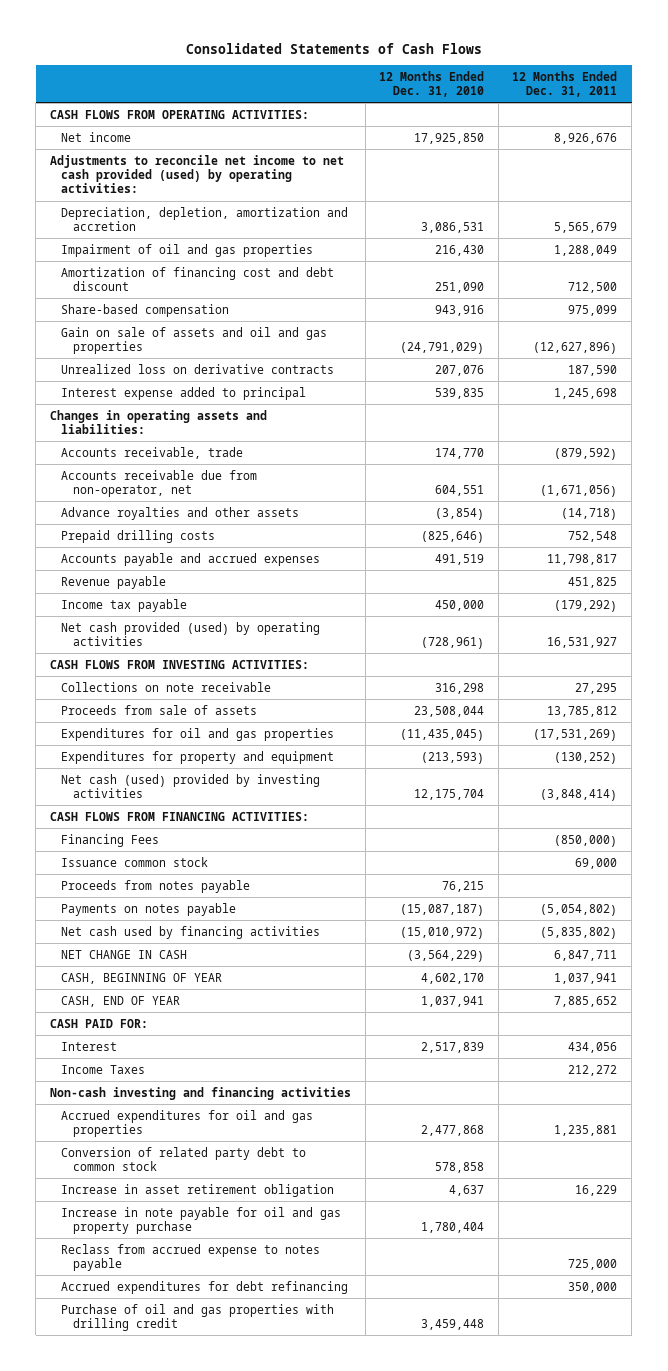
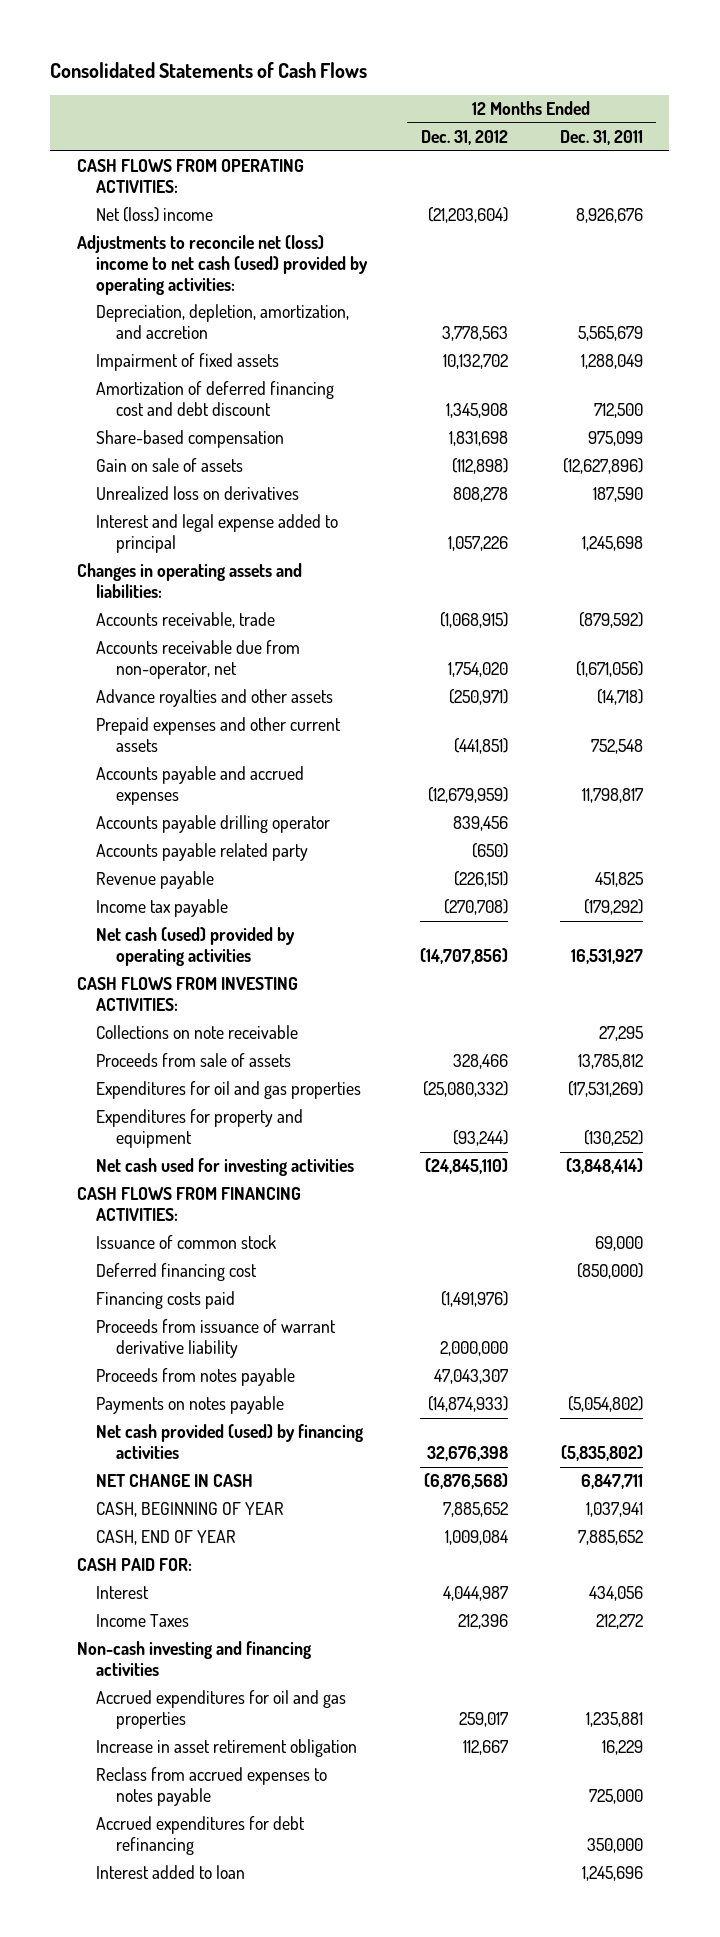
- | 12 Months Ended Dec. 31, 2010 | 12 Months Ended Dec. 31, 2011
+ | 12 Months Ended Dec. 31, 2012 | 12 Months Ended Dec. 31, 2011
- Net income | 17,925,850 | 8,926,676
- Adjustments to reconcile net income to net cash provided (used) by operating activities:
- Depreciation, depletion, amortization and accretion | 3,086,531 | 5,565,679
- Impairment of oil and gas properties | 216,430 | 1,288,049
- Amortization of financing cost and debt discount | 251,090 | 712,500
+ Net (loss) income | (21,203,604) | 8,926,676
+ Adjustments to reconcile net (loss) income to net cash (used) provided by operating activities:
+ Depreciation, depletion, amortization, and accretion | 3,778,563 | 5,565,679
+ Impairment of fixed assets | 10,132,702 | 1,288,049
+ Amortization of deferred financing cost and debt discount | 1,345,908 | 712,500
- Gain on sale of assets and oil and gas properties | (24,791,029) | (12,627,896)
- Unrealized loss on derivative contracts | 207,076 | 187,590
- Interest expense added to principal | 539,835 | 1,245,698
+ Gain on sale of assets | (112,898) | (12,627,896)
+ Unrealized loss on derivatives | 808,278 | 187,590
+ Interest and legal expense added to principal | 1,057,226 | 1,245,698
- Prepaid drilling costs | (825,646) | 752,548
+ Prepaid expenses and other current assets | (441,851) | 752,548
+ Accounts payable drilling operator | 839,456 |
+ Accounts payable related party | (650) |
- Net cash provided (used) by operating activities | (728,961) | 16,531,927
+ Net cash (used) provided by operating activities | (14,707,856) | 16,531,927
- Net cash (used) provided by investing activities | 12,175,704 | (3,848,414)
+ Net cash used for investing activities | (24,845,110) | (3,848,414)
- Financing Fees | | (850,000)
- Issuance common stock | | 69,000
+ Issuance of common stock | | 69,000
+ Deferred financing cost | | (850,000)
+ Financing costs paid | (1,491,976) |
+ Proceeds from issuance of warrant derivative liability | 2,000,000 |
- Net cash used by financing activities | (15,010,972) | (5,835,802)
+ Net cash provided (used) by financing activities | 32,676,398 | (5,835,802)
- Conversion of related party debt to common stock | 578,858 |
- Increase in note payable for oil and gas property purchase | 1,780,404 |
- Reclass from accrued expense to notes payable | | 725,000
+ Reclass from accrued expenses to notes payable | | 725,000
- Purchase of oil and gas properties with drilling credit | 3,459,448 |
+ Interest added to loan | | 1,245,696

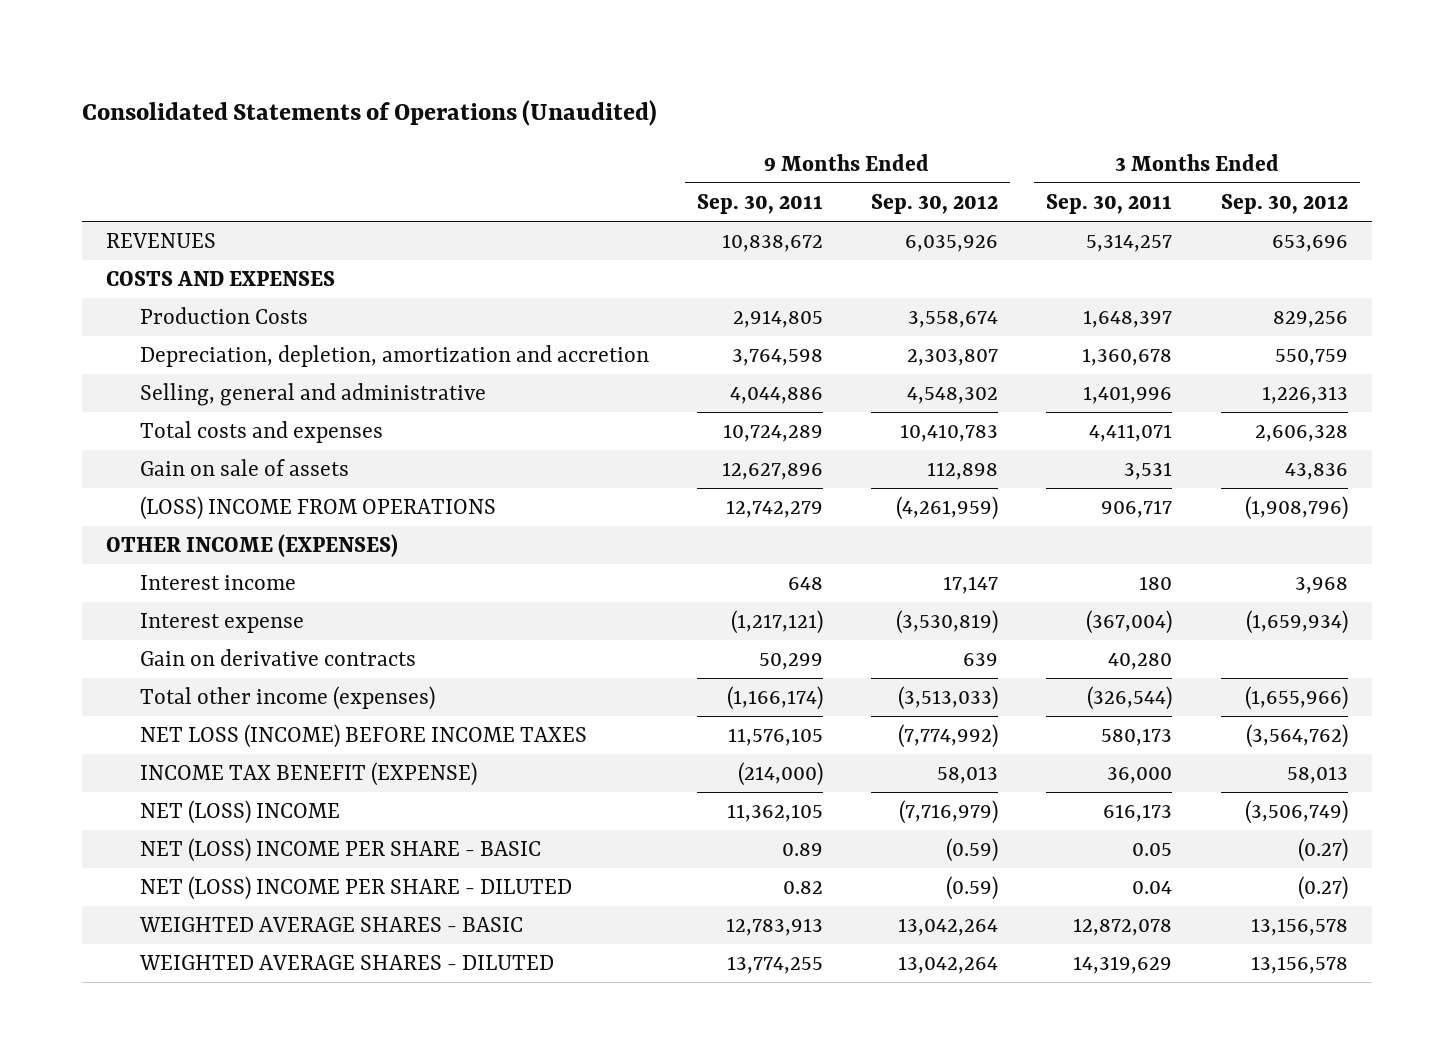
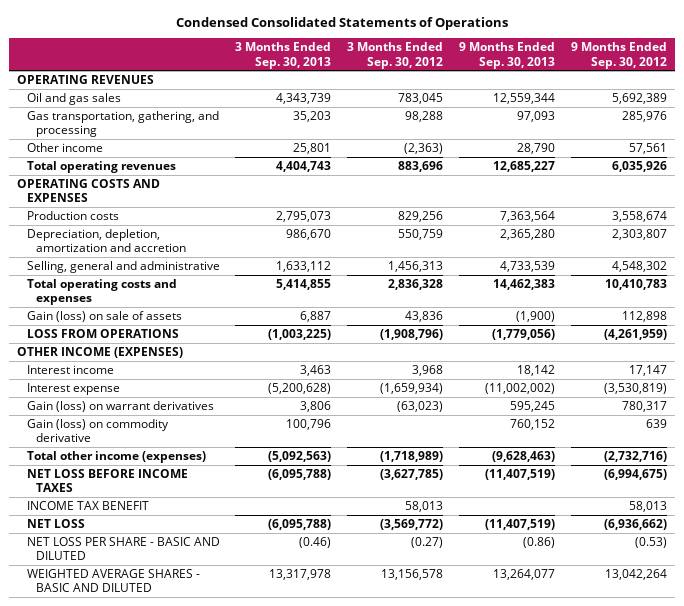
- Consolidated Statements of Operations (Unaudited)
+ Condensed Consolidated Statements of Operations
- | 9 Months Ended Sep. 30, 2011 | 9 Months Ended Sep. 30, 2012 | 3 Months Ended Sep. 30, 2011 | 3 Months Ended Sep. 30, 2012
+ | 3 Months Ended Sep. 30, 2013 | 3 Months Ended Sep. 30, 2012 | 9 Months Ended Sep. 30, 2013 | 9 Months Ended Sep. 30, 2012
- REVENUES | 10,838,672 | 6,035,926 | 5,314,257 | 653,696
- COSTS AND EXPENSES
- Production Costs | 2,914,805 | 3,558,674 | 1,648,397 | 829,256
+ OPERATING REVENUES
+ Oil and gas sales | 4,343,739 | 783,045 | 12,559,344 | 5,692,389
+ Gas transportation, gathering, and processing | 35,203 | 98,288 | 97,093 | 285,976
+ Other income | 25,801 | (2,363) | 28,790 | 57,561
+ Total operating revenues | 4,404,743 | 883,696 | 12,685,227 | 6,035,926
+ OPERATING COSTS AND EXPENSES
+ Production costs | 2,795,073 | 829,256 | 7,363,564 | 3,558,674
- Selling, general and administrative | 4,044,886 | 4,548,302 | 1,401,996 | 1,226,313
- Total costs and expenses | 10,724,289 | 10,410,783 | 4,411,071 | 2,606,328
- Gain on sale of assets | 12,627,896 | 112,898 | 3,531 | 43,836
- (LOSS) INCOME FROM OPERATIONS | 12,742,279 | (4,261,959) | 906,717 | (1,908,796)
+ Selling, general and administrative | 1,633,112 | 1,456,313 | 4,733,539 | 4,548,302
+ Total operating costs and expenses | 5,414,855 | 2,836,328 | 14,462,383 | 10,410,783
+ Gain (loss) on sale of assets | 6,887 | 43,836 | (1,900) | 112,898
+ LOSS FROM OPERATIONS | (1,003,225) | (1,908,796) | (1,779,056) | (4,261,959)
- Gain on derivative contracts | 50,299 | 639 | 40,280 |
- Total other income (expenses) | (1,166,174) | (3,513,033) | (326,544) | (1,655,966)
- NET LOSS (INCOME) BEFORE INCOME TAXES | 11,576,105 | (7,774,992) | 580,173 | (3,564,762)
- INCOME TAX BENEFIT (EXPENSE) | (214,000) | 58,013 | 36,000 | 58,013
- NET (LOSS) INCOME | 11,362,105 | (7,716,979) | 616,173 | (3,506,749)
- NET (LOSS) INCOME PER SHARE - BASIC | 0.89 | (0.59) | 0.05 | (0.27)
- NET (LOSS) INCOME PER SHARE - DILUTED | 0.82 | (0.59) | 0.04 | (0.27)
- WEIGHTED AVERAGE SHARES - BASIC | 12,783,913 | 13,042,264 | 12,872,078 | 13,156,578
- WEIGHTED AVERAGE SHARES - DILUTED | 13,774,255 | 13,042,264 | 14,319,629 | 13,156,578
+ Gain (loss) on warrant derivatives | 3,806 | (63,023) | 595,245 | 780,317
+ Gain (loss) on commodity derivative | 100,796 | | 760,152 | 639
+ Total other income (expenses) | (5,092,563) | (1,718,989) | (9,628,463) | (2,732,716)
+ NET LOSS BEFORE INCOME TAXES | (6,095,788) | (3,627,785) | (11,407,519) | (6,994,675)
+ INCOME TAX BENEFIT | | 58,013 | | 58,013
+ NET LOSS | (6,095,788) | (3,569,772) | (11,407,519) | (6,936,662)
+ NET LOSS PER SHARE - BASIC AND DILUTED | (0.46) | (0.27) | (0.86) | (0.53)
+ WEIGHTED AVERAGE SHARES - BASIC AND DILUTED | 13,317,978 | 13,156,578 | 13,264,077 | 13,042,264

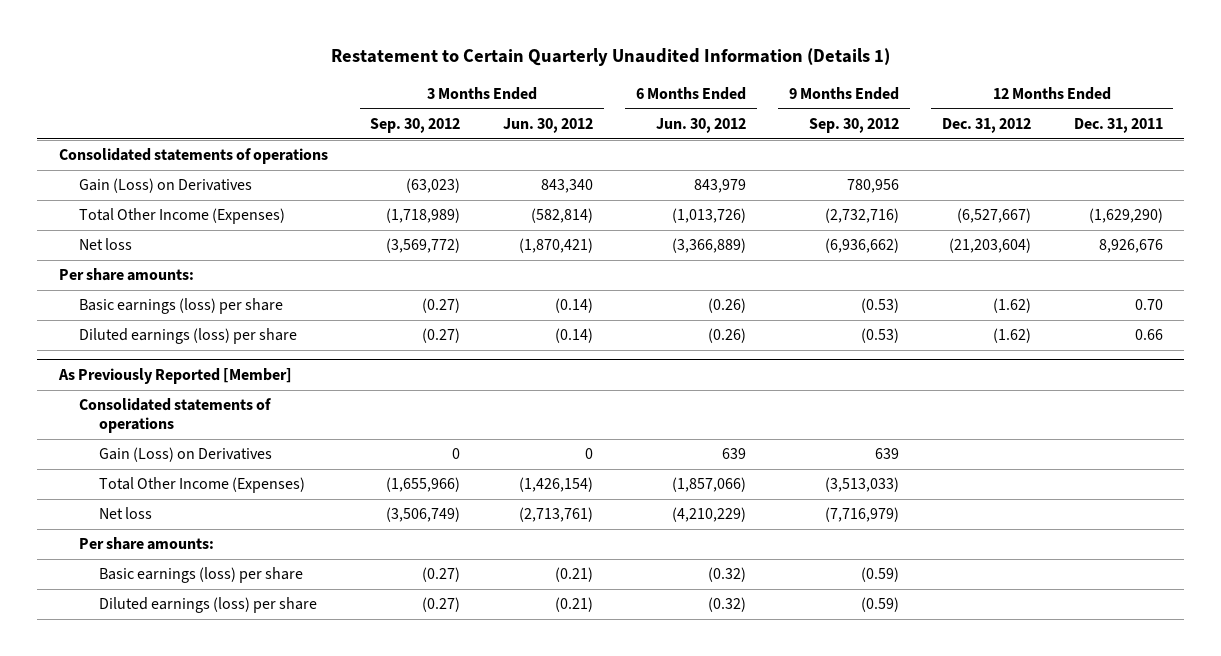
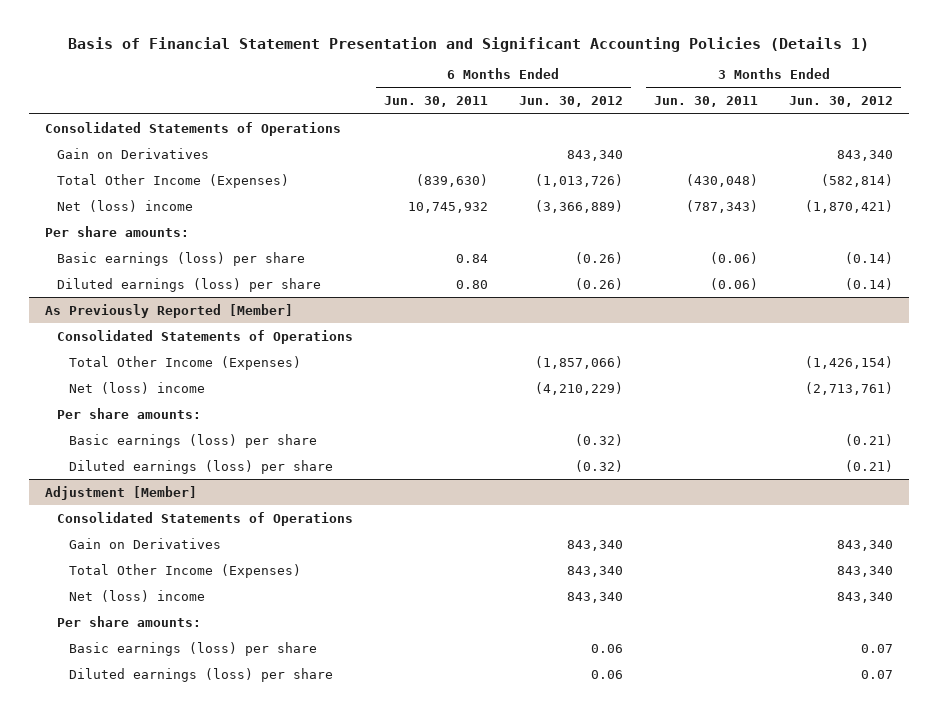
- Restatement to Certain Quarterly Unaudited Information (Details 1)
+ Basis of Financial Statement Presentation and Significant Accounting Policies (Details 1)
- | 3 Months Ended Sep. 30, 2012 | 3 Months Ended Jun. 30, 2012 | 6 Months Ended Jun. 30, 2012 | 9 Months Ended Sep. 30, 2012 | 12 Months Ended Dec. 31, 2012 | 12 Months Ended Dec. 31, 2011
+ | 6 Months Ended Jun. 30, 2011 | 6 Months Ended Jun. 30, 2012 | 3 Months Ended Jun. 30, 2011 | 3 Months Ended Jun. 30, 2012
- Consolidated statements of operations
- Gain (Loss) on Derivatives | (63,023) | 843,340 | 843,979 | 780,956 | |
+ Consolidated Statements of Operations
+ Gain on Derivatives | | 843,340 | | 843,340
- Net loss | (3,569,772) | (1,870,421) | (3,366,889) | (6,936,662) | (21,203,604) | 8,926,676
+ Net (loss) income | 10,745,932 | (3,366,889) | (787,343) | (1,870,421)
@ As Previously Reported [Member]
- Consolidated statements of operations
- Gain (Loss) on Derivatives | 0 | 0 | 639 | 639 | |
+ Consolidated Statements of Operations
- Net loss | (3,506,749) | (2,713,761) | (4,210,229) | (7,716,979) | |
+ Net (loss) income | | (4,210,229) | | (2,713,761)
+ Adjustment [Member]
+ Consolidated Statements of Operations
+ Gain on Derivatives | | 843,340 | | 843,340
+ Total Other Income (Expenses) | | 843,340 | | 843,340
+ Net (loss) income | | 843,340 | | 843,340
+ Per share amounts:
+ Basic earnings (loss) per share | | 0.06 | | 0.07
+ Diluted earnings (loss) per share | | 0.06 | | 0.07

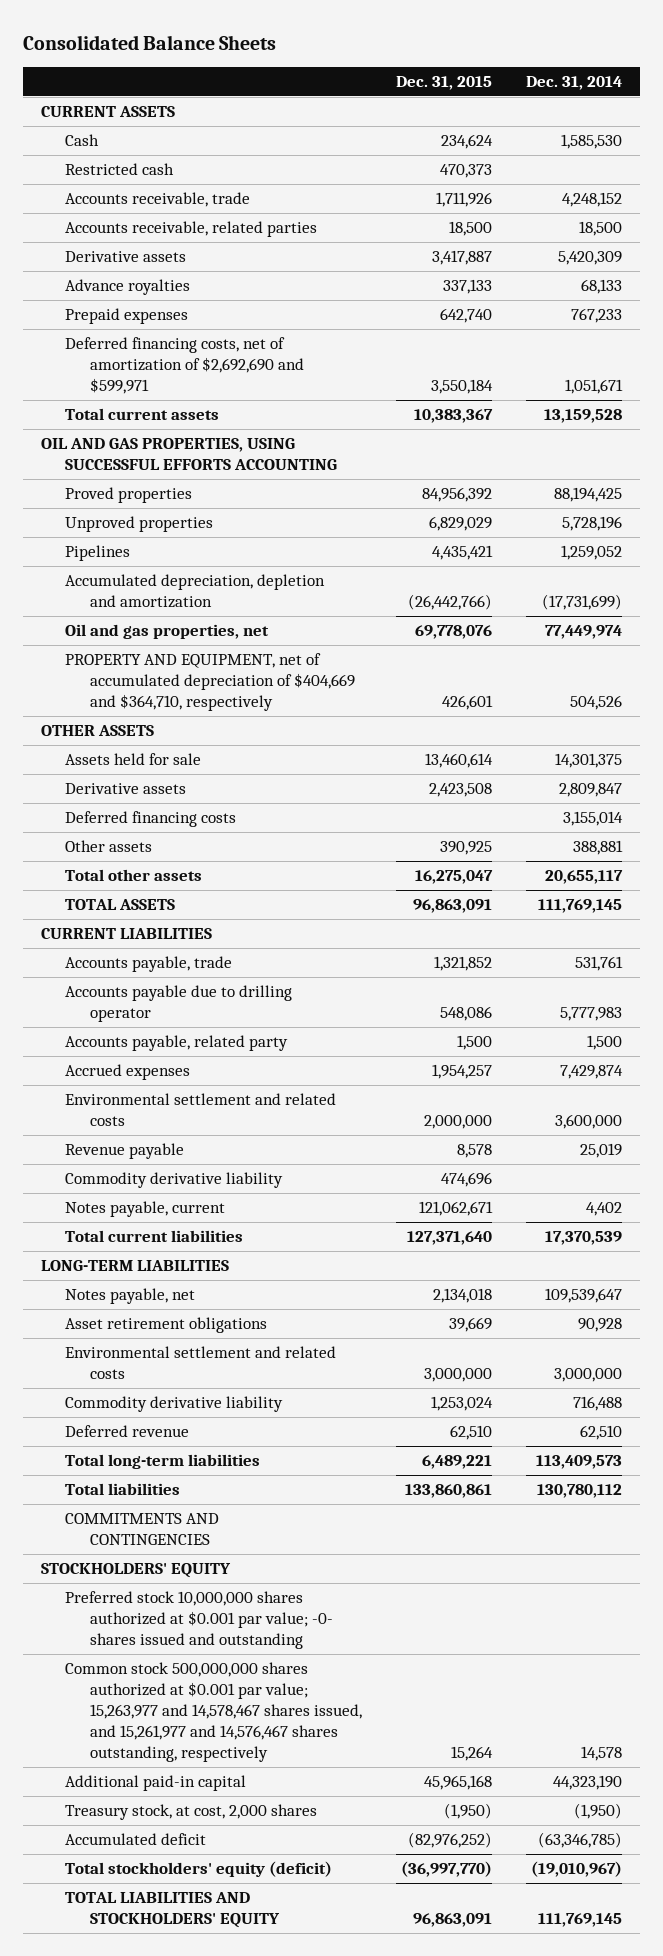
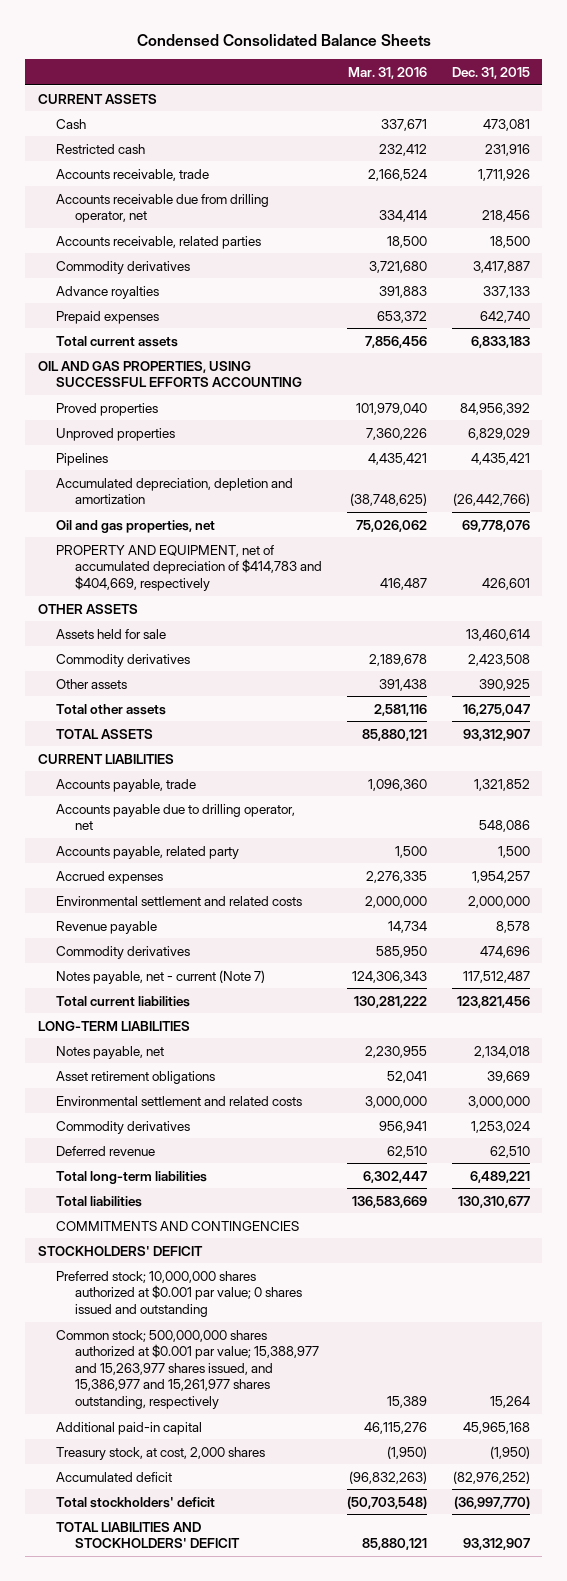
- Consolidated Balance Sheets
+ Condensed Consolidated Balance Sheets
- | Dec. 31, 2015 | Dec. 31, 2014
+ | Mar. 31, 2016 | Dec. 31, 2015
- Cash | 234,624 | 1,585,530
- Restricted cash | 470,373 |
+ Cash | 337,671 | 473,081
+ Restricted cash | 232,412 | 231,916
+ Accounts receivable due from drilling operator, net | 334,414 | 218,456
- Derivative assets | 3,417,887 | 5,420,309
+ Commodity derivatives | 3,721,680 | 3,417,887
- Deferred financing costs, net of amortization of $2,692,690 and $599,971 | 3,550,184 | 1,051,671
- Total current assets | 10,383,367 | 13,159,528
+ Total current assets | 7,856,456 | 6,833,183
- PROPERTY AND EQUIPMENT, net of accumulated depreciation of $404,669 and $364,710, respectively | 426,601 | 504,526
+ PROPERTY AND EQUIPMENT, net of accumulated depreciation of $414,783 and $404,669, respectively | 416,487 | 426,601
- Derivative assets | 2,423,508 | 2,809,847
- Deferred financing costs | | 3,155,014
+ Commodity derivatives | 2,189,678 | 2,423,508
- TOTAL ASSETS | 96,863,091 | 111,769,145
+ TOTAL ASSETS | 85,880,121 | 93,312,907
- Accounts payable due to drilling operator | 548,086 | 5,777,983
+ Accounts payable due to drilling operator, net | | 548,086
- Commodity derivative liability | 474,696 |
- Notes payable, current | 121,062,671 | 4,402
- Total current liabilities | 127,371,640 | 17,370,539
+ Commodity derivatives | 585,950 | 474,696
+ Notes payable, net - current (Note 7) | 124,306,343 | 117,512,487
+ Total current liabilities | 130,281,222 | 123,821,456
- Commodity derivative liability | 1,253,024 | 716,488
+ Commodity derivatives | 956,941 | 1,253,024
- Total liabilities | 133,860,861 | 130,780,112
+ Total liabilities | 136,583,669 | 130,310,677
- STOCKHOLDERS' EQUITY
- Preferred stock 10,000,000 shares authorized at $0.001 par value; -0- shares issued and outstanding
- Common stock 500,000,000 shares authorized at $0.001 par value; 15,263,977 and 14,578,467 shares issued, and 15,261,977 and 14,576,467 shares outstanding, respectively | 15,264 | 14,578
+ STOCKHOLDERS' DEFICIT
+ Preferred stock; 10,000,000 shares authorized at $0.001 par value; 0 shares issued and outstanding
+ Common stock; 500,000,000 shares authorized at $0.001 par value; 15,388,977 and 15,263,977 shares issued, and 15,386,977 and 15,261,977 shares outstanding, respectively | 15,389 | 15,264
- Total stockholders' equity (deficit) | (36,997,770) | (19,010,967)
- TOTAL LIABILITIES AND STOCKHOLDERS' EQUITY | 96,863,091 | 111,769,145
+ Total stockholders' deficit | (50,703,548) | (36,997,770)
+ TOTAL LIABILITIES AND STOCKHOLDERS' DEFICIT | 85,880,121 | 93,312,907

